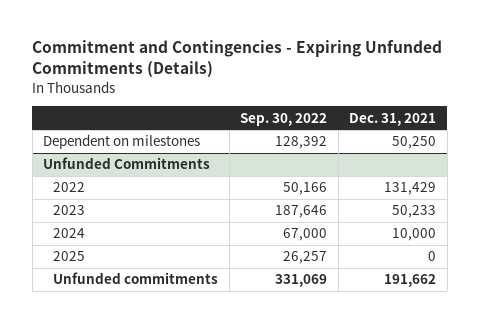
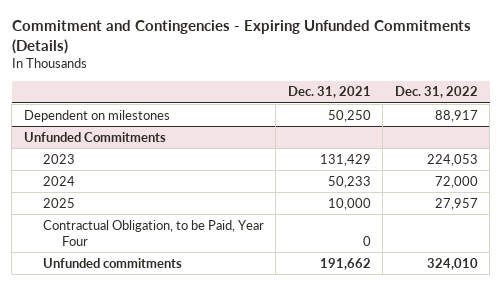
- | Sep. 30, 2022 | Dec. 31, 2021
+ | Dec. 31, 2021 | Dec. 31, 2022
@ Unfunded Commitments
- 2022 | 50,166 | 131,429
- 2023 | 187,646 | 50,233
- 2024 | 67,000 | 10,000
- 2025 | 26,257 | 0
+ 2023 | 131,429 | 224,053
+ 2024 | 50,233 | 72,000
+ 2025 | 10,000 | 27,957
+ Contractual Obligation, to be Paid, Year Four | 0 |

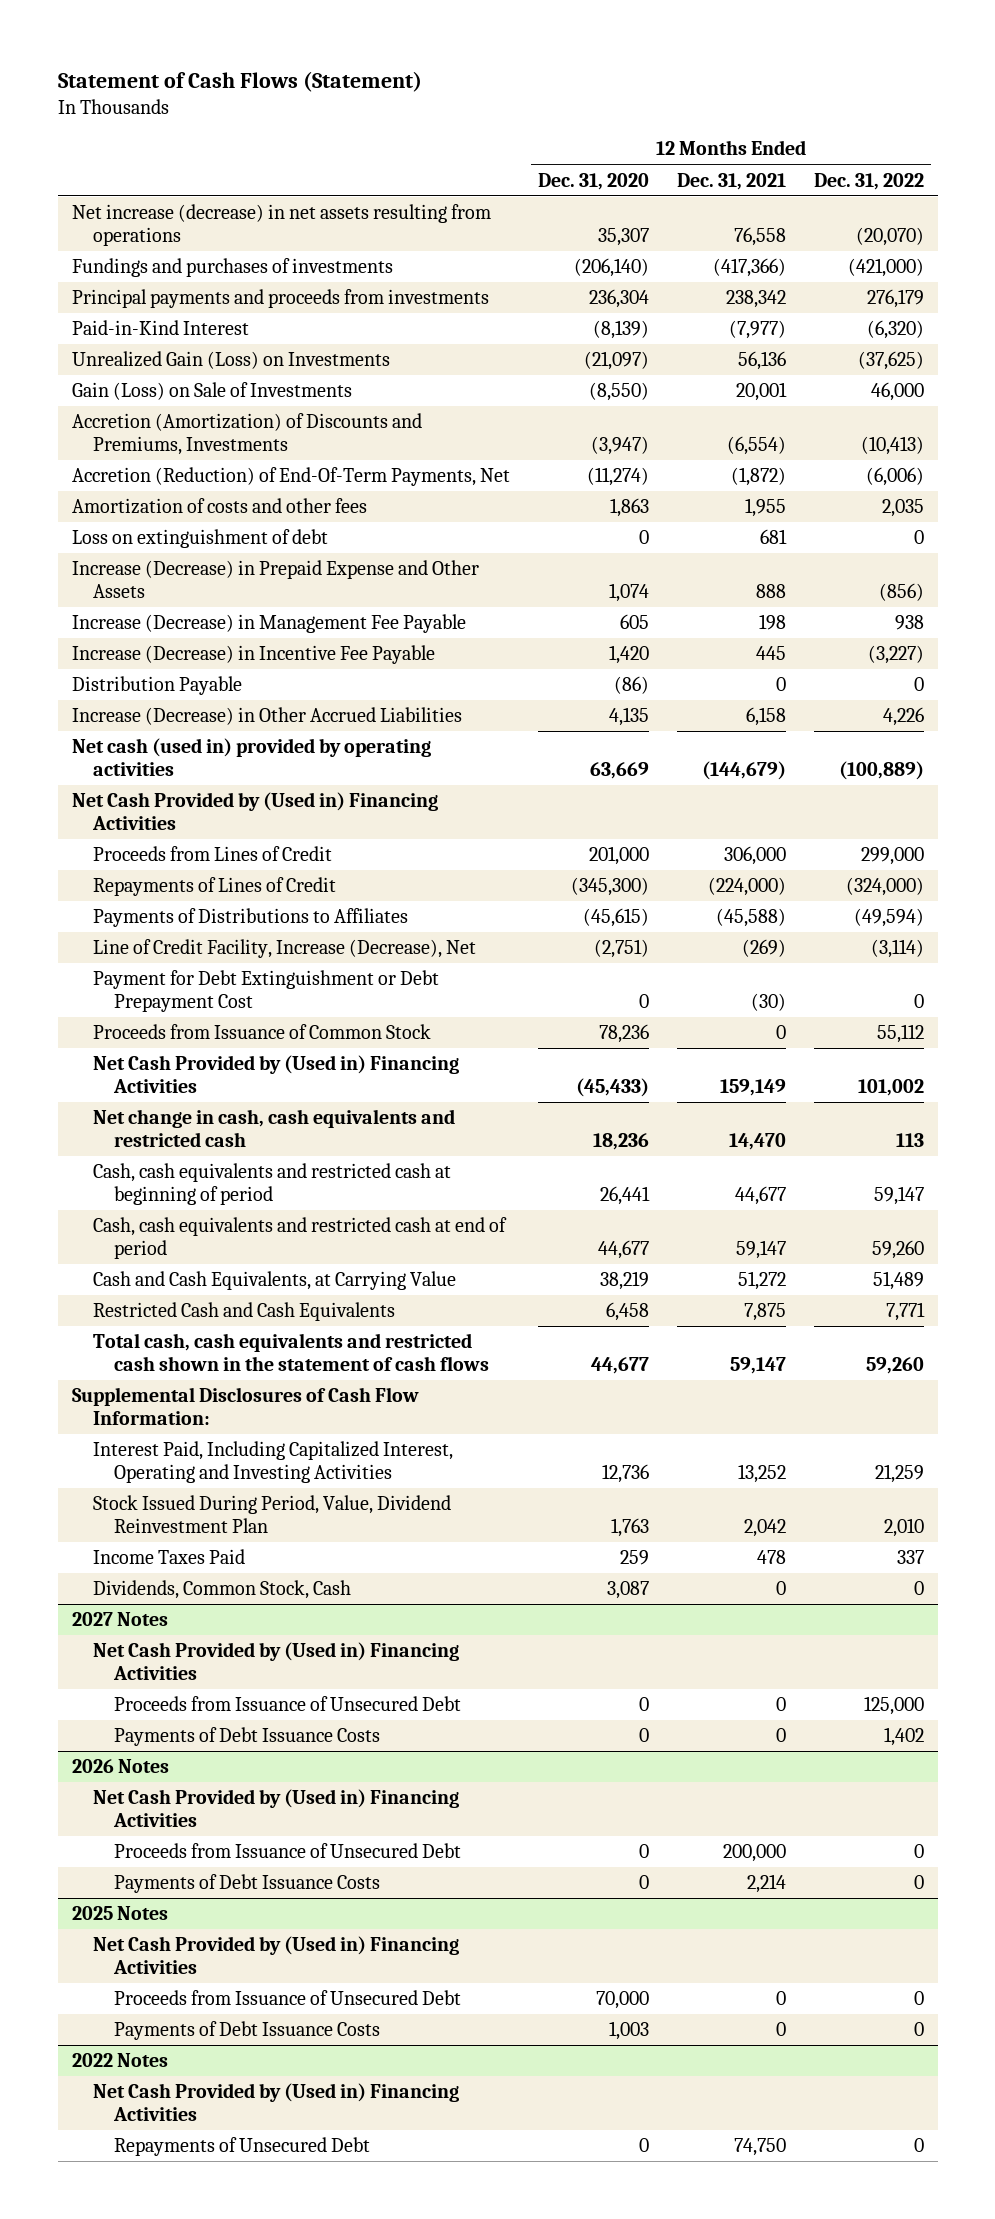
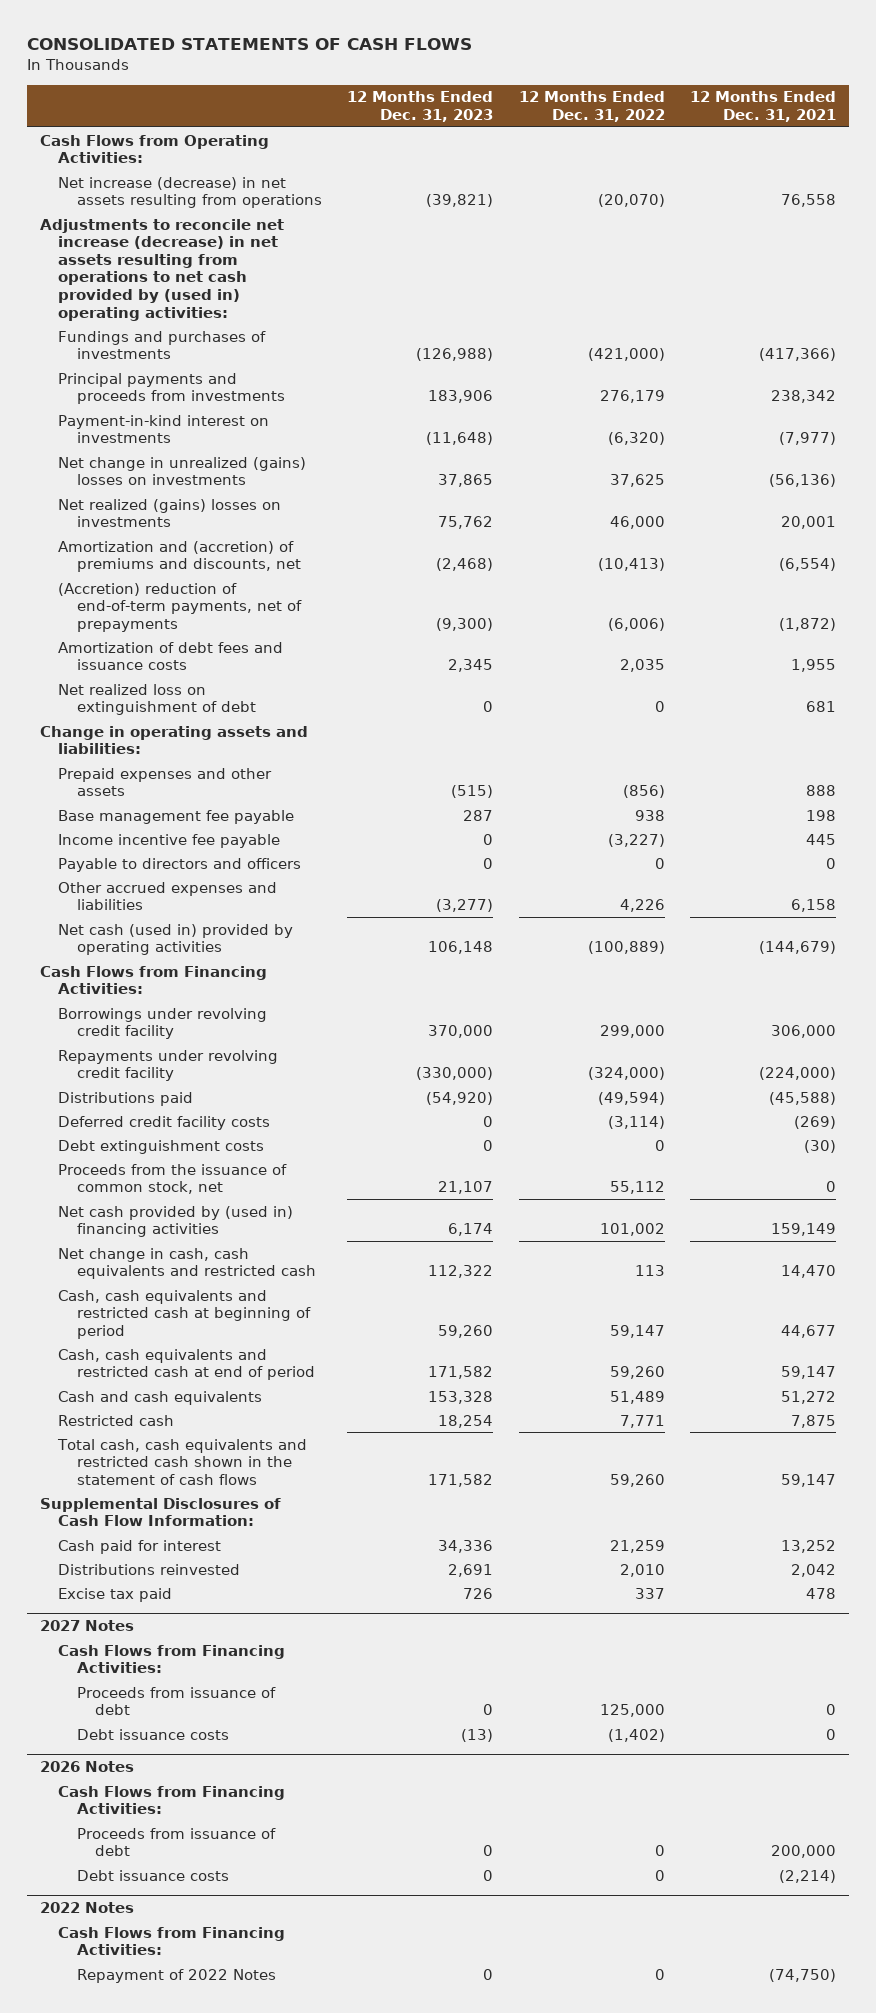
- Statement of Cash Flows (Statement)
+ CONSOLIDATED STATEMENTS OF CASH FLOWS
- | 12 Months Ended Dec. 31, 2020 | 12 Months Ended Dec. 31, 2021 | 12 Months Ended Dec. 31, 2022
+ | 12 Months Ended Dec. 31, 2023 | 12 Months Ended Dec. 31, 2022 | 12 Months Ended Dec. 31, 2021
+ Cash Flows from Operating Activities:
+ Adjustments to reconcile net increase (decrease) in net assets resulting from operations to net cash provided by (used in) operating activities:
- Paid-in-Kind Interest | (8,139) | (7,977) | (6,320)
- Unrealized Gain (Loss) on Investments | (21,097) | 56,136 | (37,625)
- Gain (Loss) on Sale of Investments | (8,550) | 20,001 | 46,000
- Accretion (Amortization) of Discounts and Premiums, Investments | (3,947) | (6,554) | (10,413)
- Accretion (Reduction) of End-Of-Term Payments, Net | (11,274) | (1,872) | (6,006)
- Amortization of costs and other fees | 1,863 | 1,955 | 2,035
- Loss on extinguishment of debt | 0 | 681 | 0
- Increase (Decrease) in Prepaid Expense and Other Assets | 1,074 | 888 | (856)
- Increase (Decrease) in Management Fee Payable | 605 | 198 | 938
- Increase (Decrease) in Incentive Fee Payable | 1,420 | 445 | (3,227)
- Distribution Payable | (86) | 0 | 0
- Increase (Decrease) in Other Accrued Liabilities | 4,135 | 6,158 | 4,226
+ Payment-in-kind interest on investments | (11,648) | (6,320) | (7,977)
+ Net change in unrealized (gains) losses on investments | 37,865 | 37,625 | (56,136)
+ Net realized (gains) losses on investments | 75,762 | 46,000 | 20,001
+ Amortization and (accretion) of premiums and discounts, net | (2,468) | (10,413) | (6,554)
+ (Accretion) reduction of end-of-term payments, net of prepayments | (9,300) | (6,006) | (1,872)
+ Amortization of debt fees and issuance costs | 2,345 | 2,035 | 1,955
+ Net realized loss on extinguishment of debt | 0 | 0 | 681
+ Change in operating assets and liabilities:
+ Prepaid expenses and other assets | (515) | (856) | 888
+ Base management fee payable | 287 | 938 | 198
+ Income incentive fee payable | 0 | (3,227) | 445
+ Payable to directors and officers | 0 | 0 | 0
+ Other accrued expenses and liabilities | (3,277) | 4,226 | 6,158
- Net Cash Provided by (Used in) Financing Activities
- Proceeds from Lines of Credit | 201,000 | 306,000 | 299,000
- Repayments of Lines of Credit | (345,300) | (224,000) | (324,000)
- Payments of Distributions to Affiliates | (45,615) | (45,588) | (49,594)
- Line of Credit Facility, Increase (Decrease), Net | (2,751) | (269) | (3,114)
- Payment for Debt Extinguishment or Debt Prepayment Cost | 0 | (30) | 0
- Proceeds from Issuance of Common Stock | 78,236 | 0 | 55,112
- Net Cash Provided by (Used in) Financing Activities | (45,433) | 159,149 | 101,002
+ Cash Flows from Financing Activities:
+ Borrowings under revolving credit facility | 370,000 | 299,000 | 306,000
+ Repayments under revolving credit facility | (330,000) | (324,000) | (224,000)
+ Distributions paid | (54,920) | (49,594) | (45,588)
+ Deferred credit facility costs | 0 | (3,114) | (269)
+ Debt extinguishment costs | 0 | 0 | (30)
+ Proceeds from the issuance of common stock, net | 21,107 | 55,112 | 0
+ Net cash provided by (used in) financing activities | 6,174 | 101,002 | 159,149
- Cash and Cash Equivalents, at Carrying Value | 38,219 | 51,272 | 51,489
- Restricted Cash and Cash Equivalents | 6,458 | 7,875 | 7,771
+ Cash and cash equivalents | 153,328 | 51,489 | 51,272
+ Restricted cash | 18,254 | 7,771 | 7,875
- Interest Paid, Including Capitalized Interest, Operating and Investing Activities | 12,736 | 13,252 | 21,259
- Stock Issued During Period, Value, Dividend Reinvestment Plan | 1,763 | 2,042 | 2,010
- Income Taxes Paid | 259 | 478 | 337
- Dividends, Common Stock, Cash | 3,087 | 0 | 0
+ Cash paid for interest | 34,336 | 21,259 | 13,252
+ Distributions reinvested | 2,691 | 2,010 | 2,042
+ Excise tax paid | 726 | 337 | 478
@ 2027 Notes
- Net Cash Provided by (Used in) Financing Activities
- Proceeds from Issuance of Unsecured Debt | 0 | 0 | 125,000
- Payments of Debt Issuance Costs | 0 | 0 | 1,402
+ Cash Flows from Financing Activities:
+ Proceeds from issuance of debt | 0 | 125,000 | 0
+ Debt issuance costs | (13) | (1,402) | 0
@ 2026 Notes
- Net Cash Provided by (Used in) Financing Activities
- Proceeds from Issuance of Unsecured Debt | 0 | 200,000 | 0
- Payments of Debt Issuance Costs | 0 | 2,214 | 0
- 2025 Notes
- Net Cash Provided by (Used in) Financing Activities
- Proceeds from Issuance of Unsecured Debt | 70,000 | 0 | 0
- Payments of Debt Issuance Costs | 1,003 | 0 | 0
@ 2026 Notes
+ Cash Flows from Financing Activities:
+ Proceeds from issuance of debt | 0 | 0 | 200,000
+ Debt issuance costs | 0 | 0 | (2,214)
@ 2022 Notes
- Net Cash Provided by (Used in) Financing Activities
- Repayments of Unsecured Debt | 0 | 74,750 | 0
+ Cash Flows from Financing Activities:
+ Repayment of 2022 Notes | 0 | 0 | (74,750)

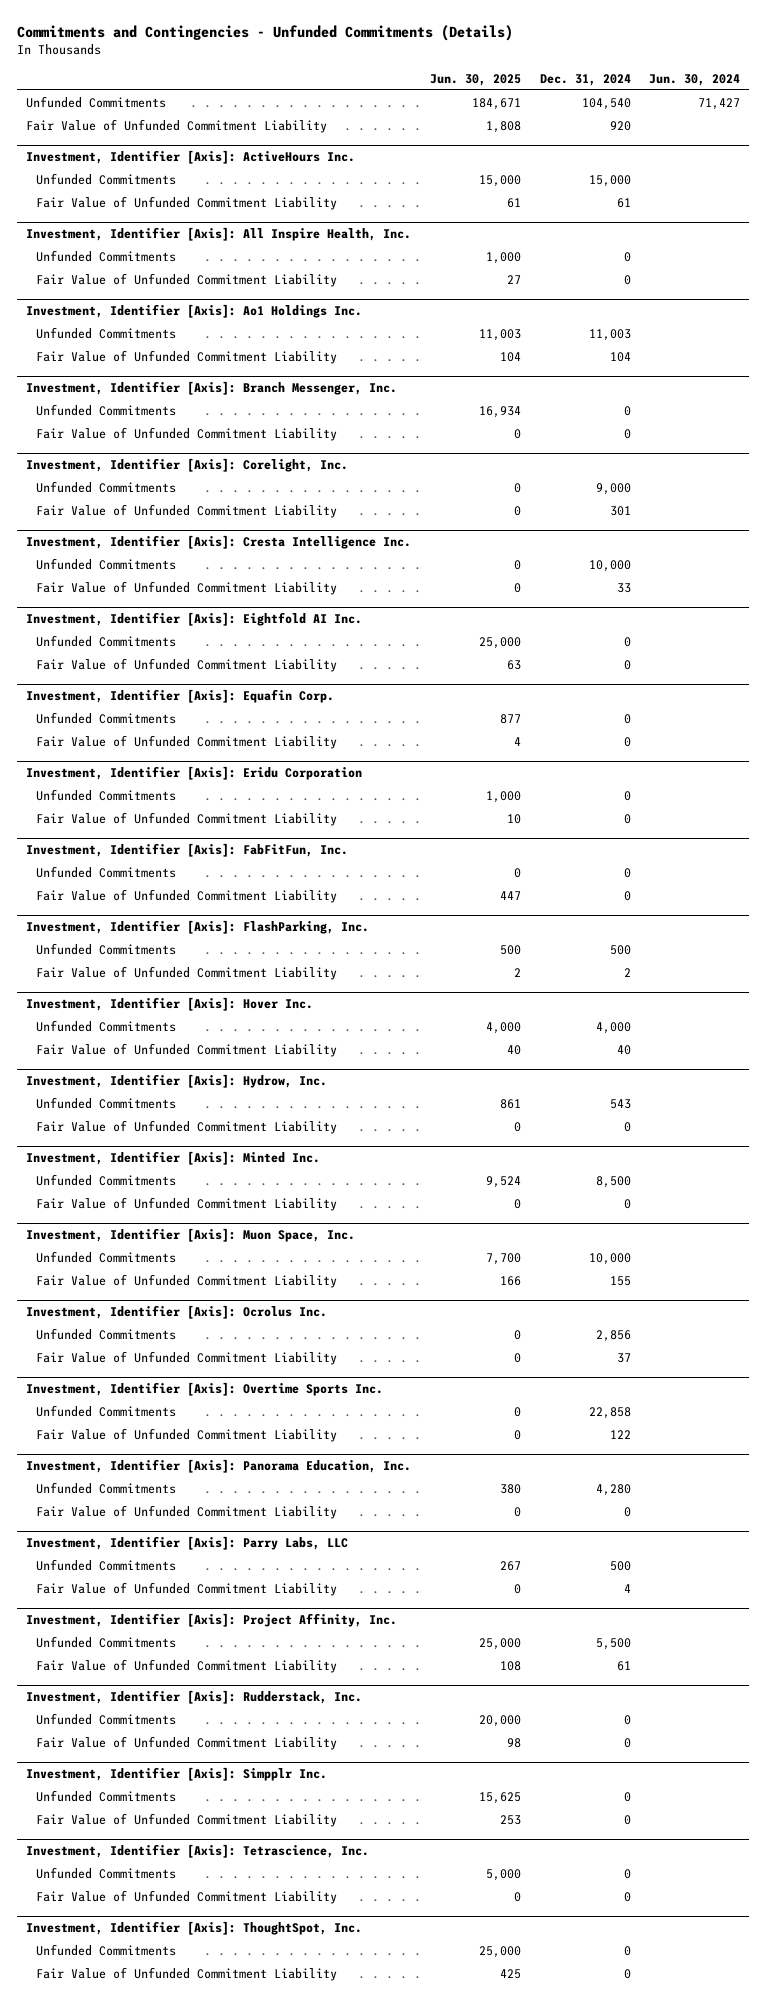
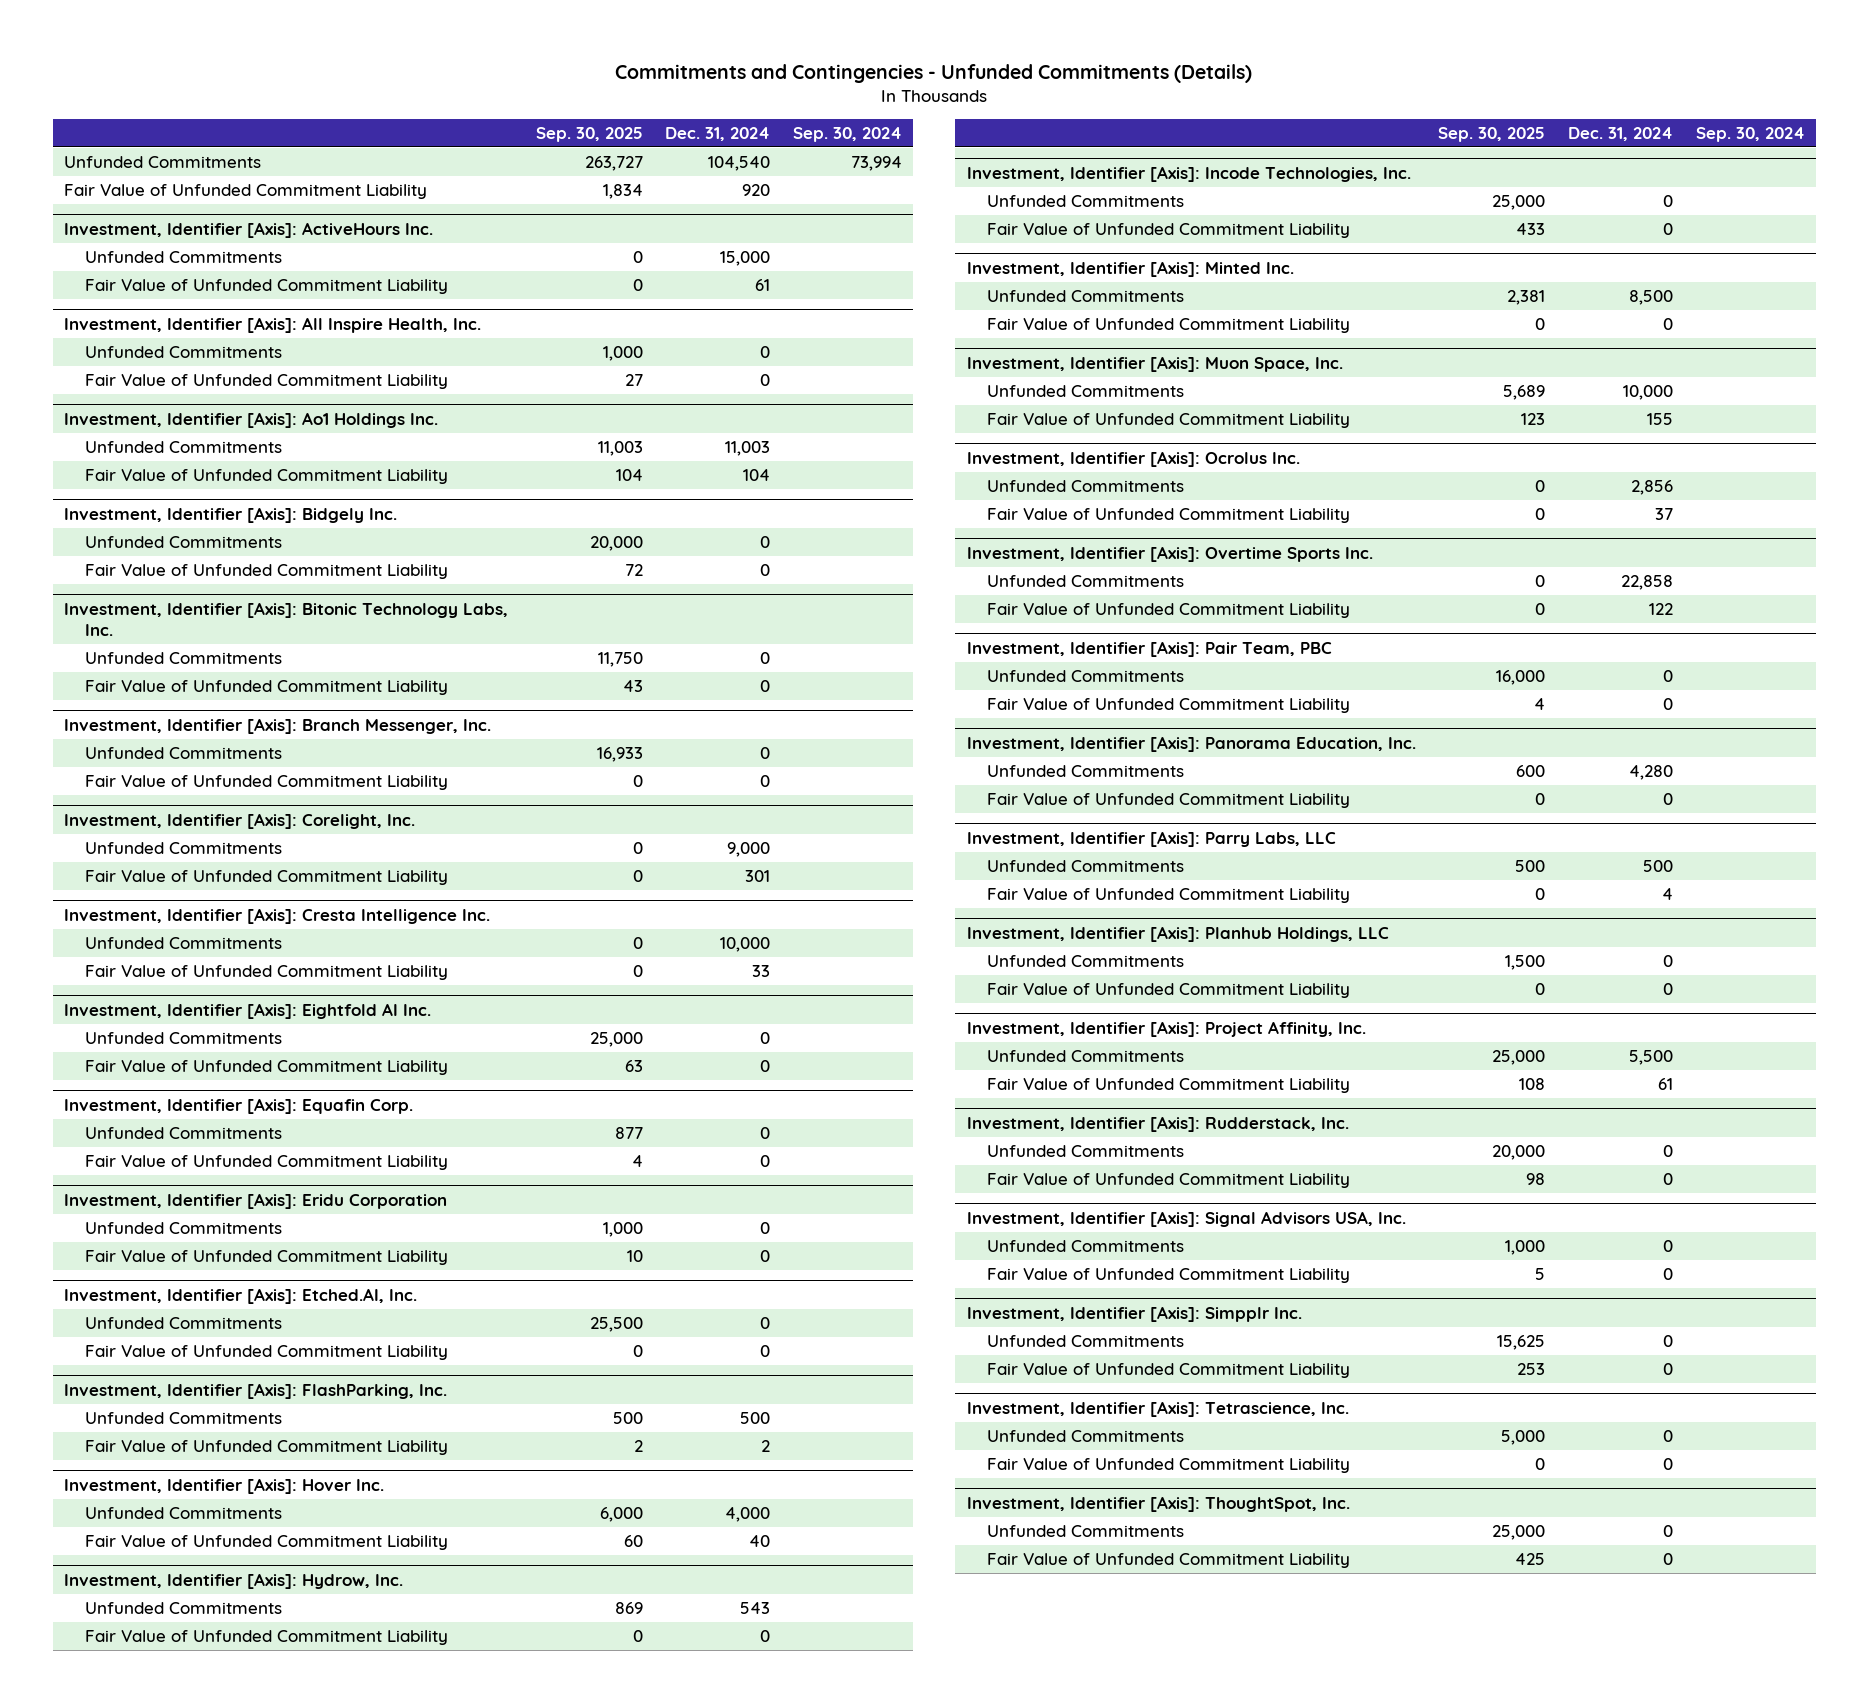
- | Jun. 30, 2025 | Dec. 31, 2024 | Jun. 30, 2024
+ | Sep. 30, 2025 | Dec. 31, 2024 | Sep. 30, 2024
+ Investment, Identifier [Axis]: Bidgely Inc.
+ Unfunded Commitments | 20,000 | 0 |
+ Fair Value of Unfunded Commitment Liability | 72 | 0 |
+ Investment, Identifier [Axis]: Bitonic Technology Labs, Inc.
+ Unfunded Commitments | 11,750 | 0 |
+ Fair Value of Unfunded Commitment Liability | 43 | 0 |
- Investment, Identifier [Axis]: FabFitFun, Inc.
+ Investment, Identifier [Axis]: Etched.AI, Inc.
+ Investment, Identifier [Axis]: Incode Technologies, Inc.
+ Unfunded Commitments | 25,000 | 0 |
+ Fair Value of Unfunded Commitment Liability | 433 | 0 |
+ Investment, Identifier [Axis]: Pair Team, PBC
+ Unfunded Commitments | 16,000 | 0 |
+ Fair Value of Unfunded Commitment Liability | 4 | 0 |
+ Investment, Identifier [Axis]: Planhub Holdings, LLC
+ Unfunded Commitments | 1,500 | 0 |
+ Fair Value of Unfunded Commitment Liability | 0 | 0 |
+ Investment, Identifier [Axis]: Signal Advisors USA, Inc.
+ Unfunded Commitments | 1,000 | 0 |
+ Fair Value of Unfunded Commitment Liability | 5 | 0 |

